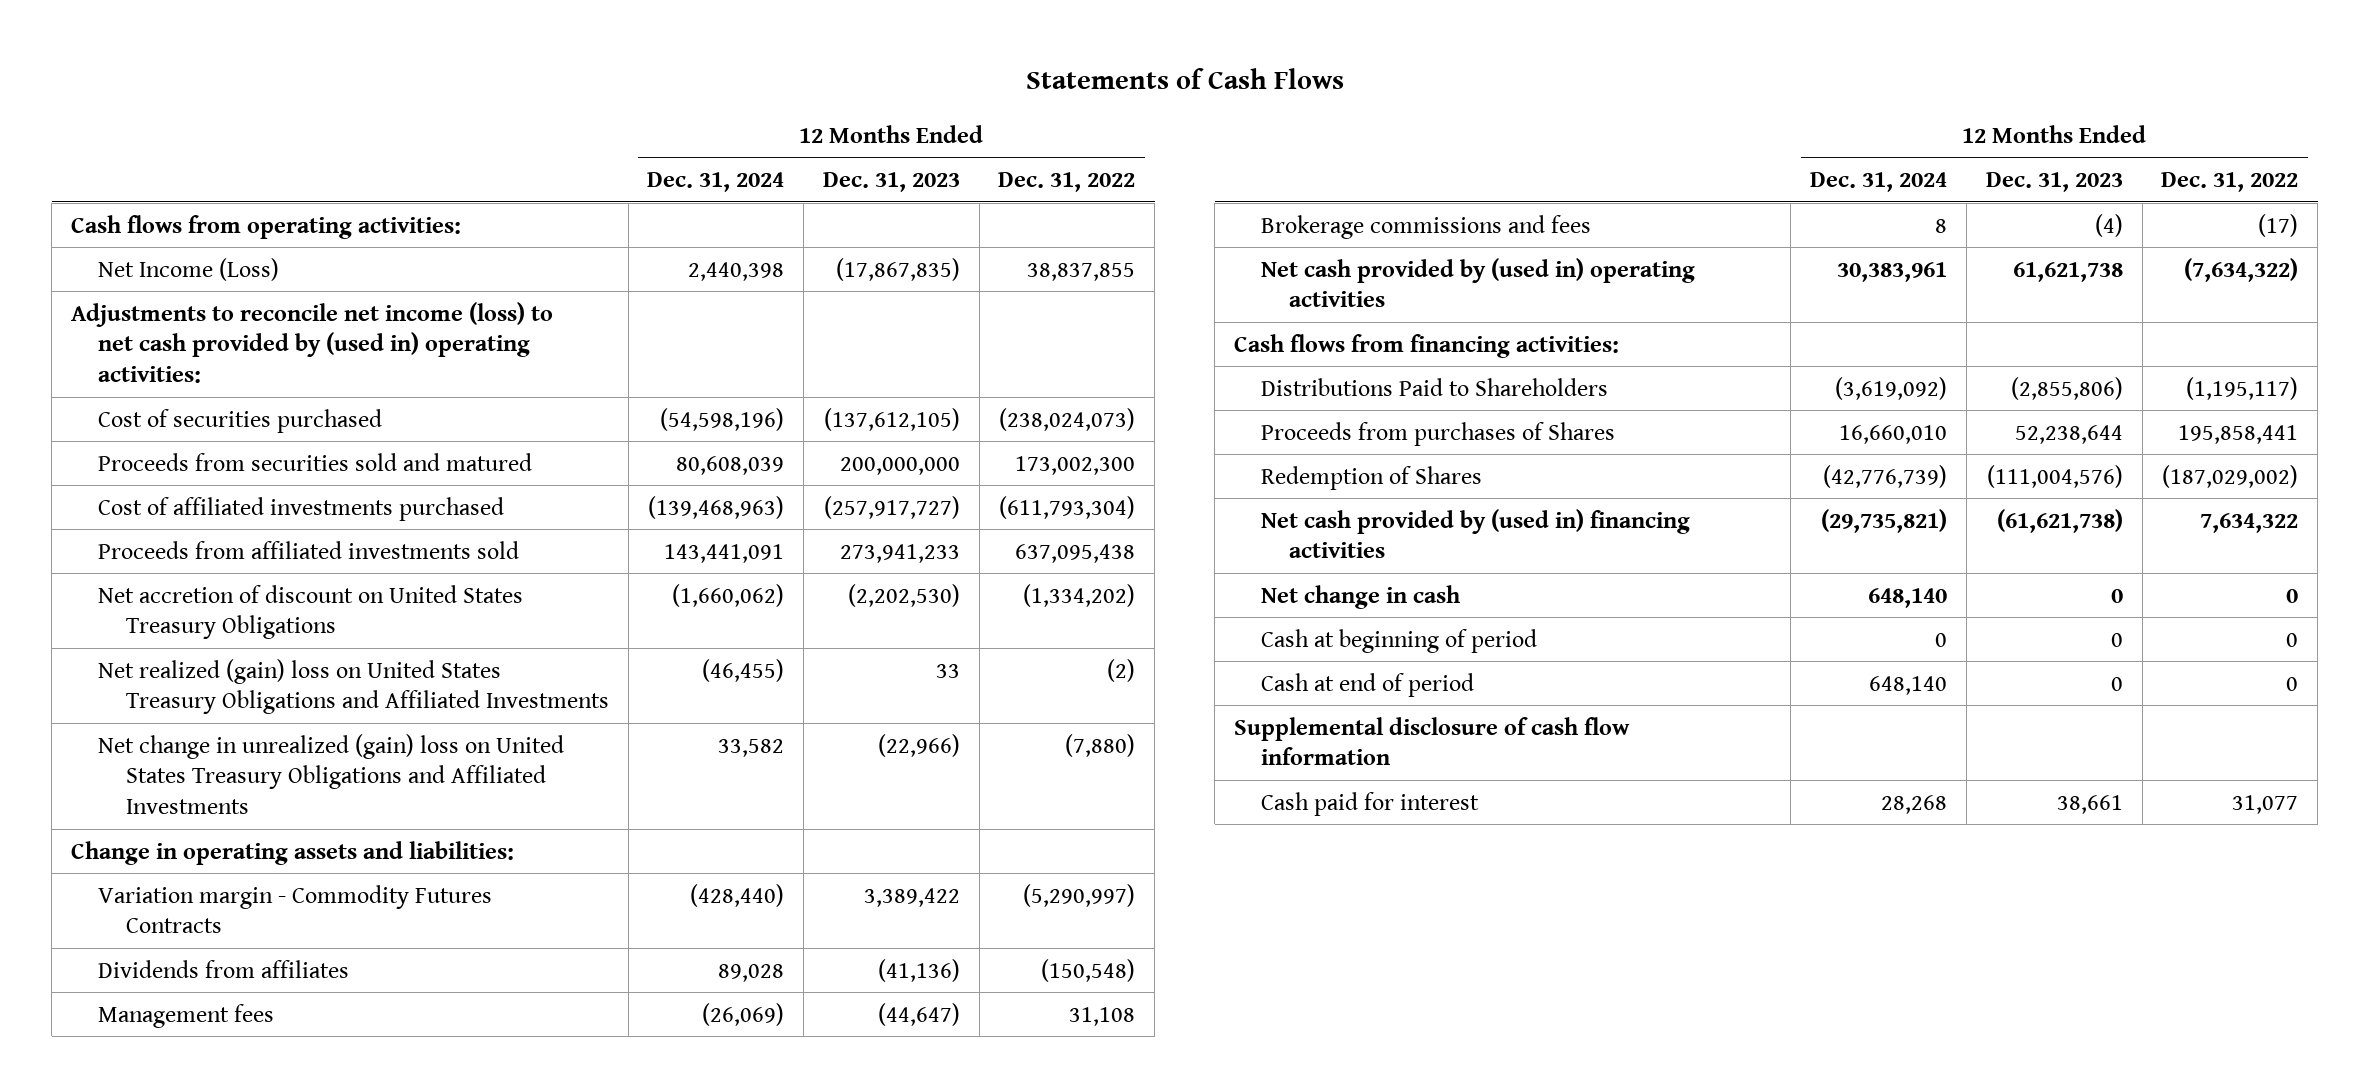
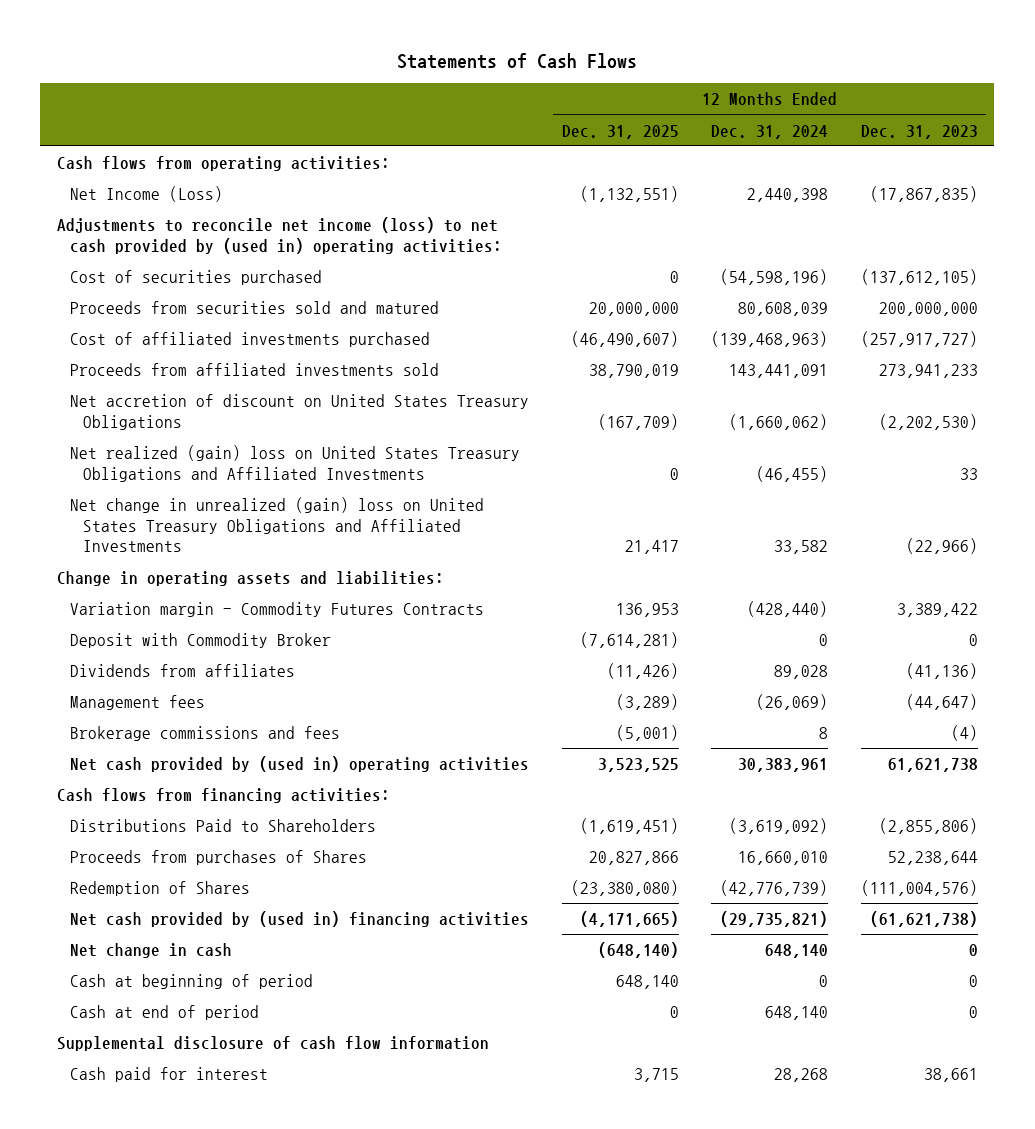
- | 12 Months Ended Dec. 31, 2024 | 12 Months Ended Dec. 31, 2023 | 12 Months Ended Dec. 31, 2022
+ | 12 Months Ended Dec. 31, 2025 | 12 Months Ended Dec. 31, 2024 | 12 Months Ended Dec. 31, 2023
+ Deposit with Commodity Broker | (7,614,281) | 0 | 0

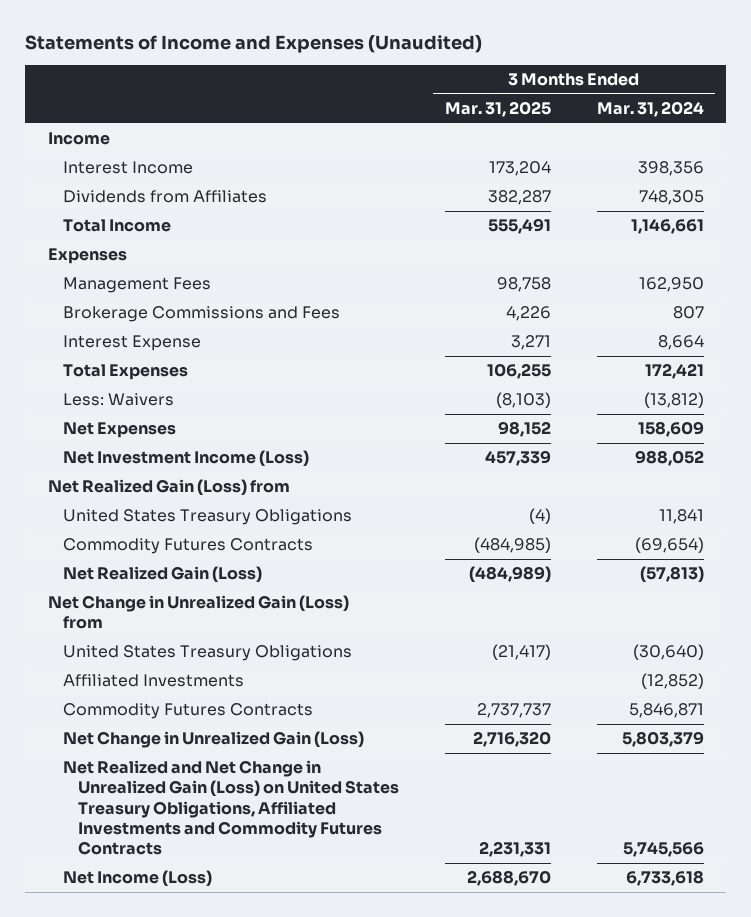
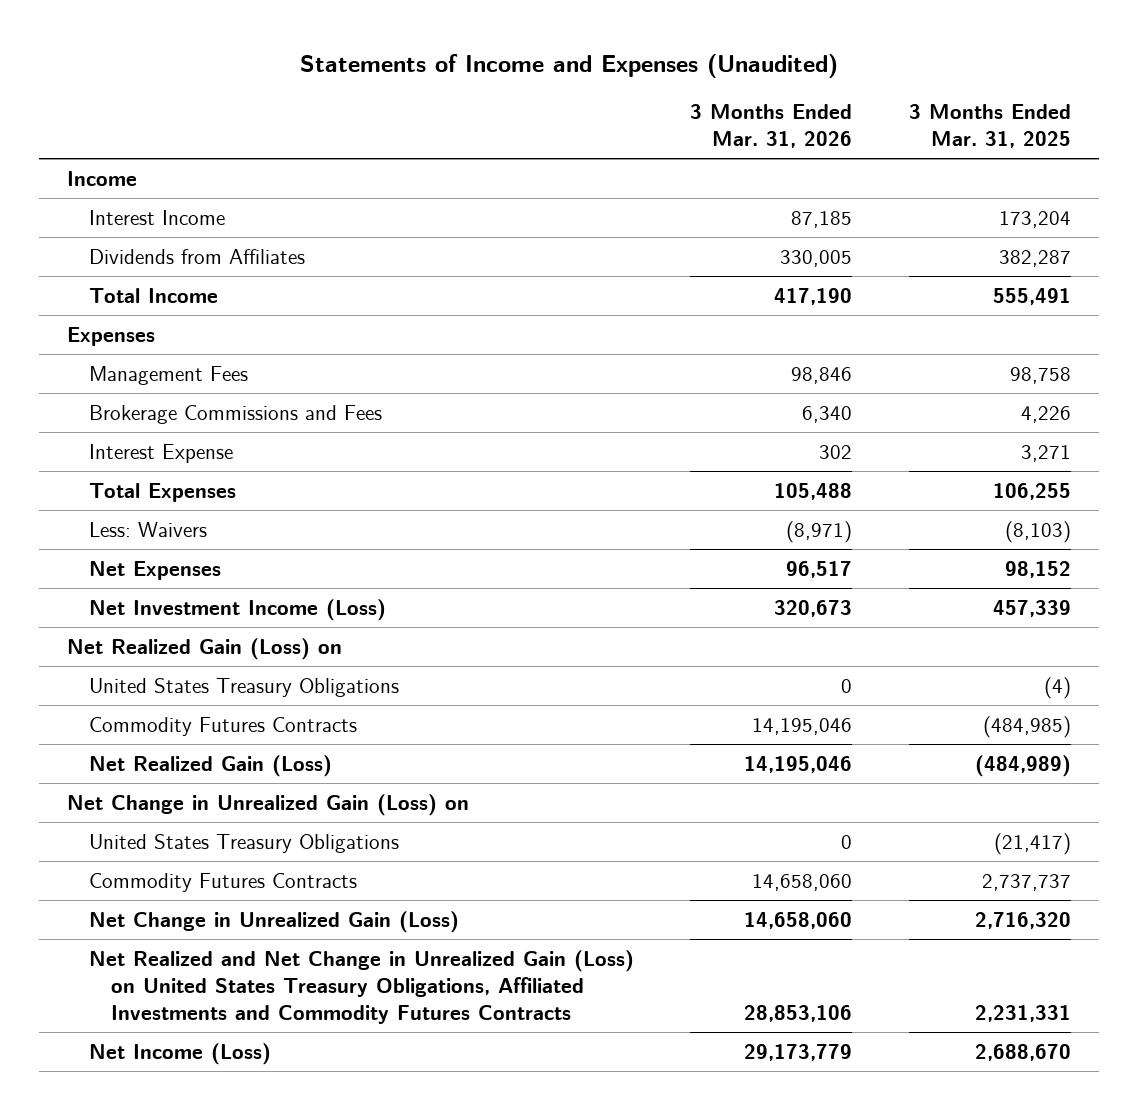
- | 3 Months Ended Mar. 31, 2025 | 3 Months Ended Mar. 31, 2024
+ | 3 Months Ended Mar. 31, 2026 | 3 Months Ended Mar. 31, 2025
- Net Realized Gain (Loss) from
+ Net Realized Gain (Loss) on
- Net Change in Unrealized Gain (Loss) from
+ Net Change in Unrealized Gain (Loss) on
- Affiliated Investments | | (12,852)

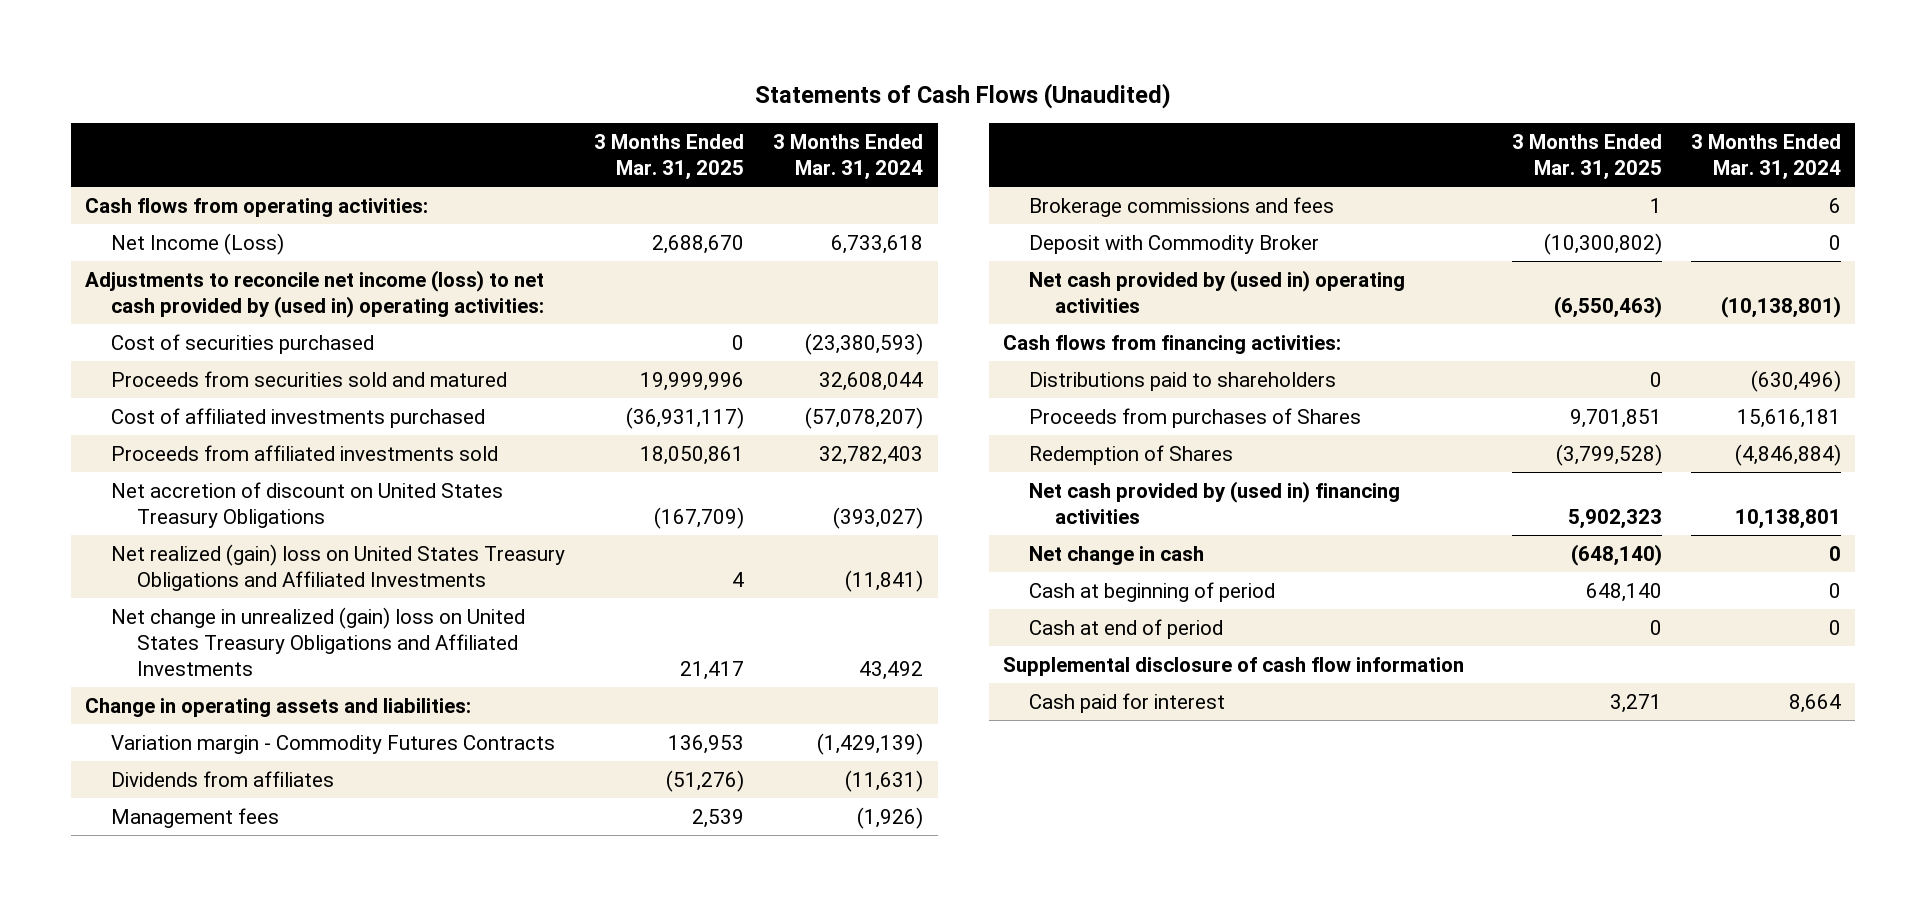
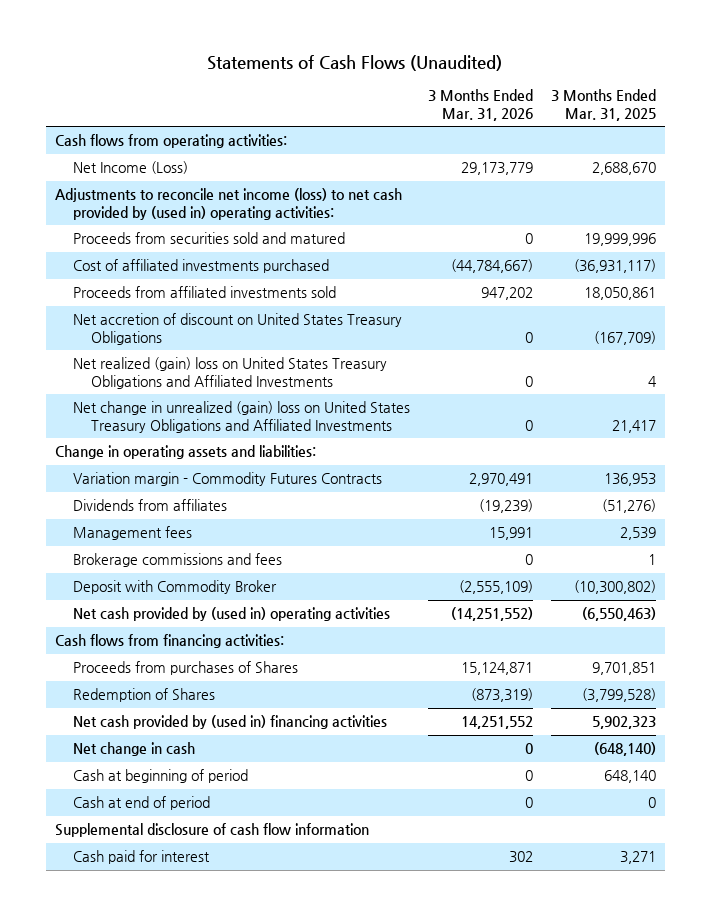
- | 3 Months Ended Mar. 31, 2025 | 3 Months Ended Mar. 31, 2024
+ | 3 Months Ended Mar. 31, 2026 | 3 Months Ended Mar. 31, 2025
- Cost of securities purchased | 0 | (23,380,593)
- Distributions paid to shareholders | 0 | (630,496)

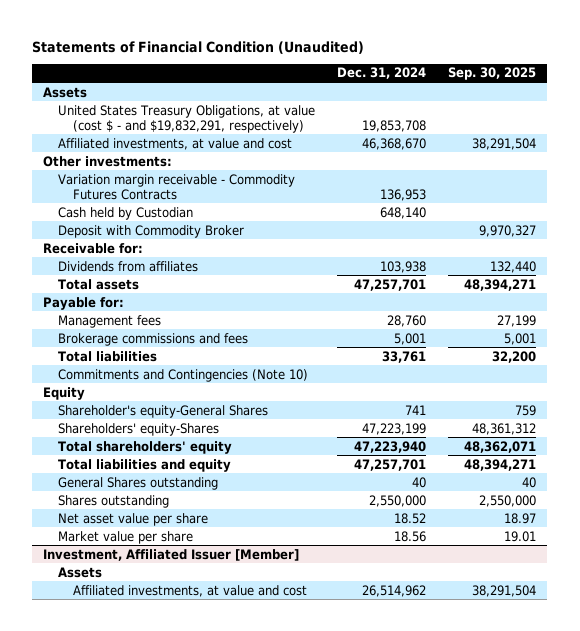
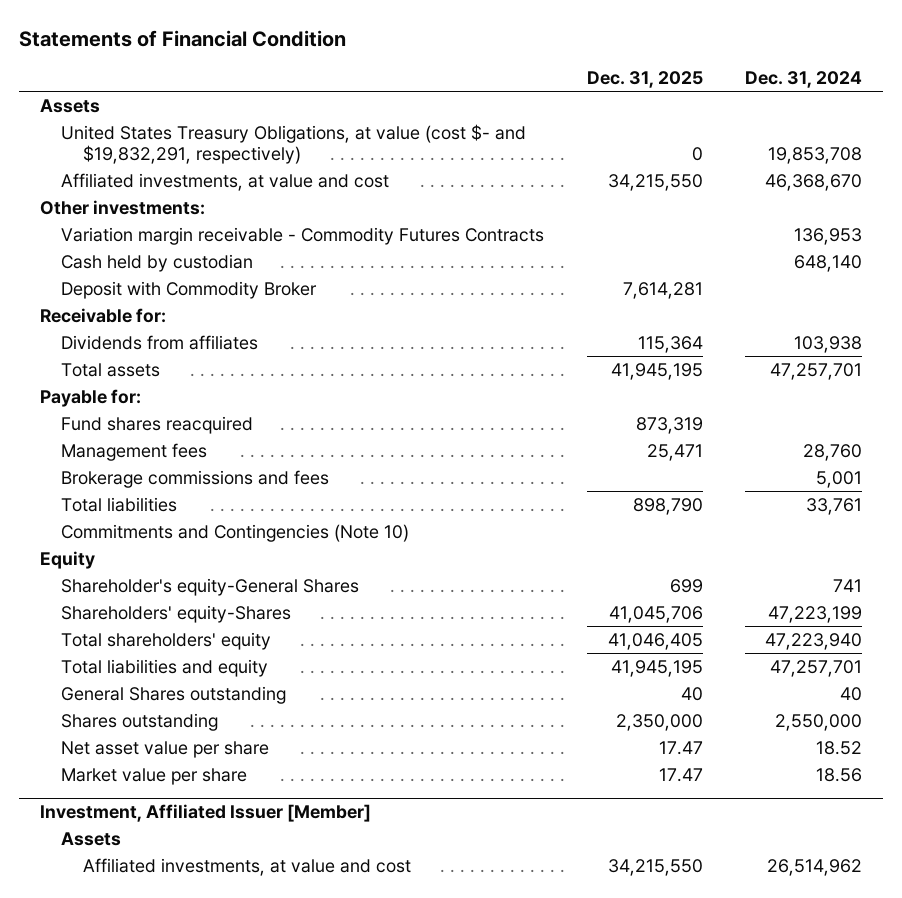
- Statements of Financial Condition (Unaudited)
+ Statements of Financial Condition
- | Dec. 31, 2024 | Sep. 30, 2025
+ | Dec. 31, 2025 | Dec. 31, 2024
- United States Treasury Obligations, at value (cost $ - and $19,832,291, respectively) | 19,853,708 |
+ United States Treasury Obligations, at value (cost $- and $19,832,291, respectively) | 0 | 19,853,708
- Cash held by Custodian | 648,140 |
+ Cash held by custodian | | 648,140
+ Fund shares reacquired | 873,319 |

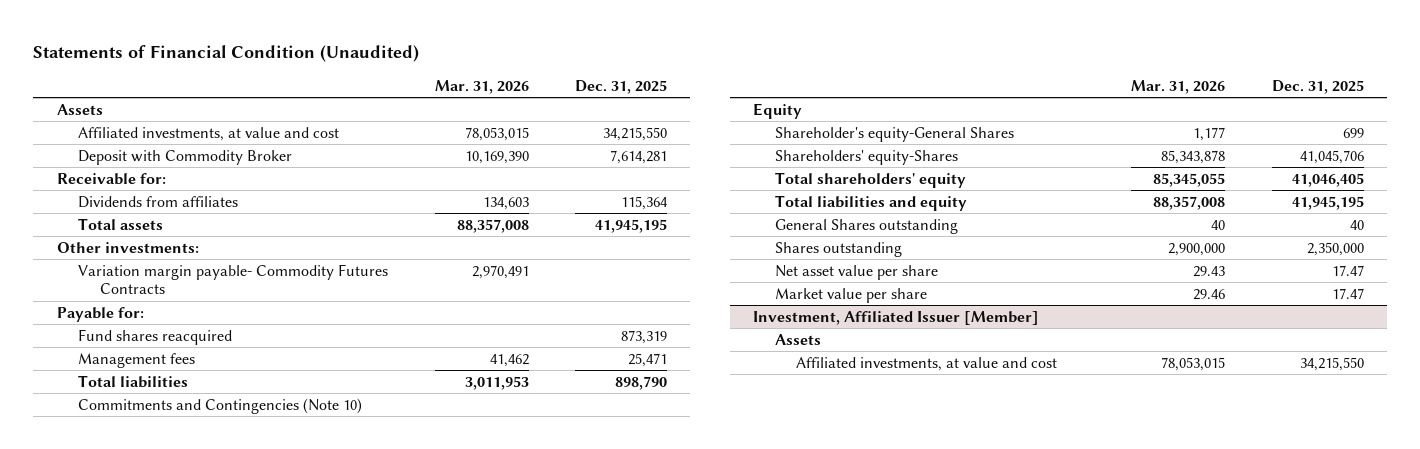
- Statements of Financial Condition
+ Statements of Financial Condition (Unaudited)
- | Dec. 31, 2025 | Dec. 31, 2024
+ | Mar. 31, 2026 | Dec. 31, 2025
- United States Treasury Obligations, at value (cost $- and $19,832,291, respectively) | 0 | 19,853,708
- Variation margin receivable - Commodity Futures Contracts | | 136,953
- Cash held by custodian | | 648,140
moved down: Other investments:
+ Variation margin payable- Commodity Futures Contracts | 2,970,491 |
- Brokerage commissions and fees | | 5,001

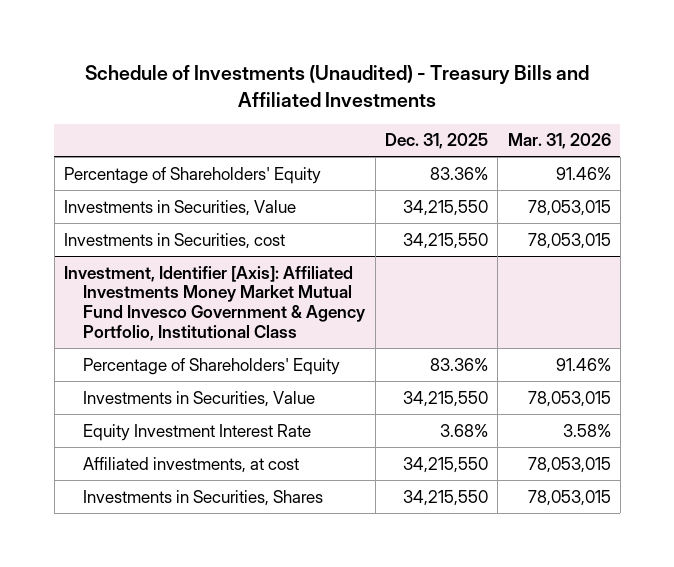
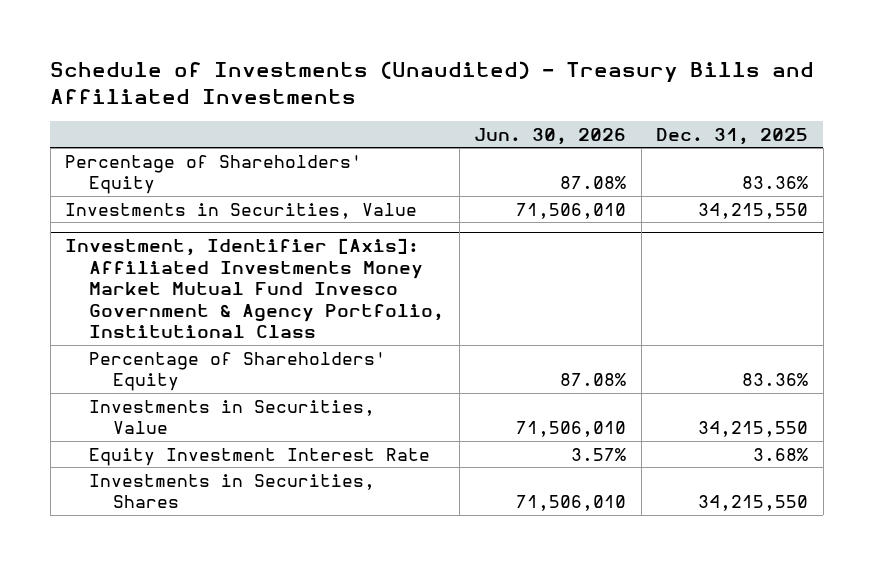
- | Dec. 31, 2025 | Mar. 31, 2026
+ | Jun. 30, 2026 | Dec. 31, 2025
- Investments in Securities, cost | 34,215,550 | 78,053,015
@ Investment, Identifier [Axis]: Affiliated Investments Money Market Mutual Fund Invesco Government & Agency Portfolio, Institutional Class
- Affiliated investments, at cost | 34,215,550 | 78,053,015

